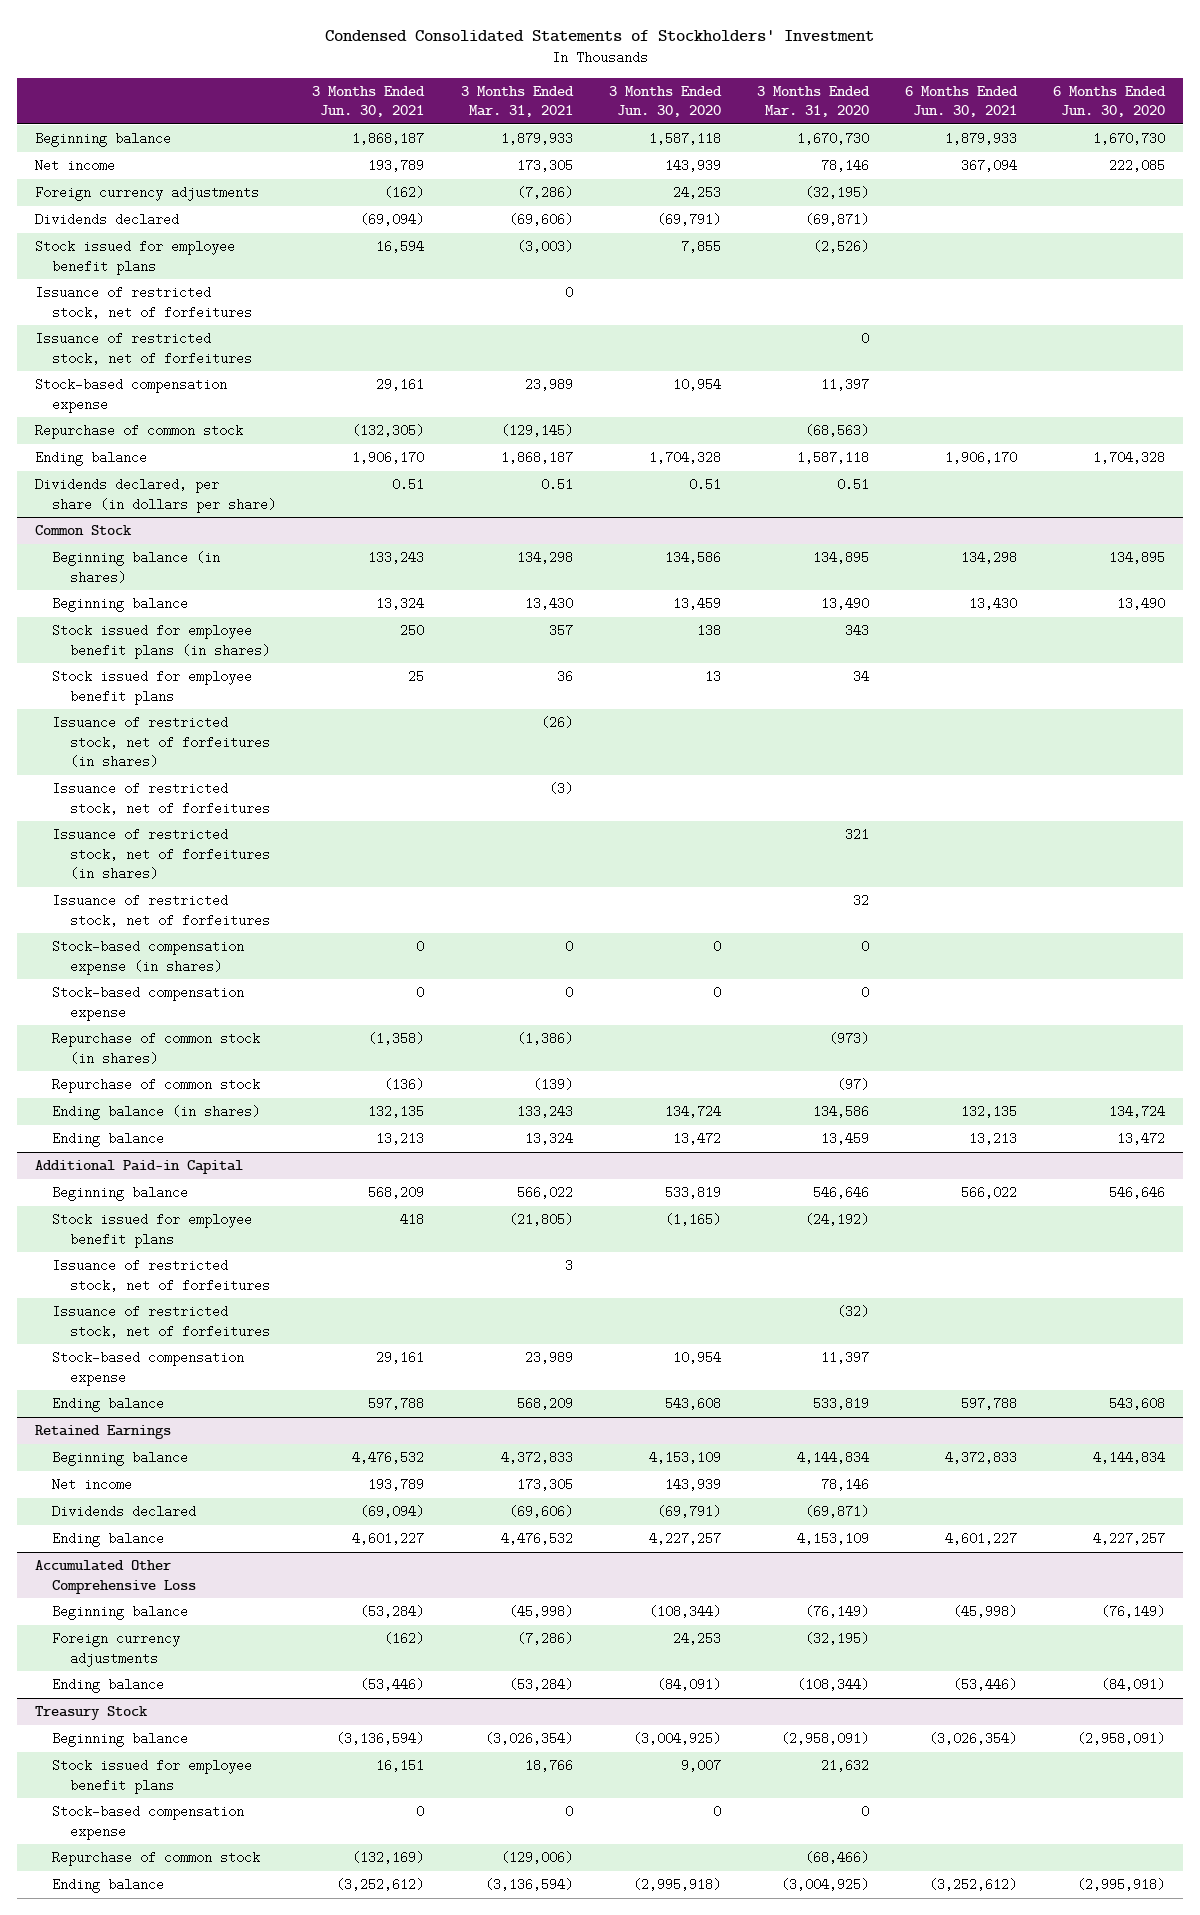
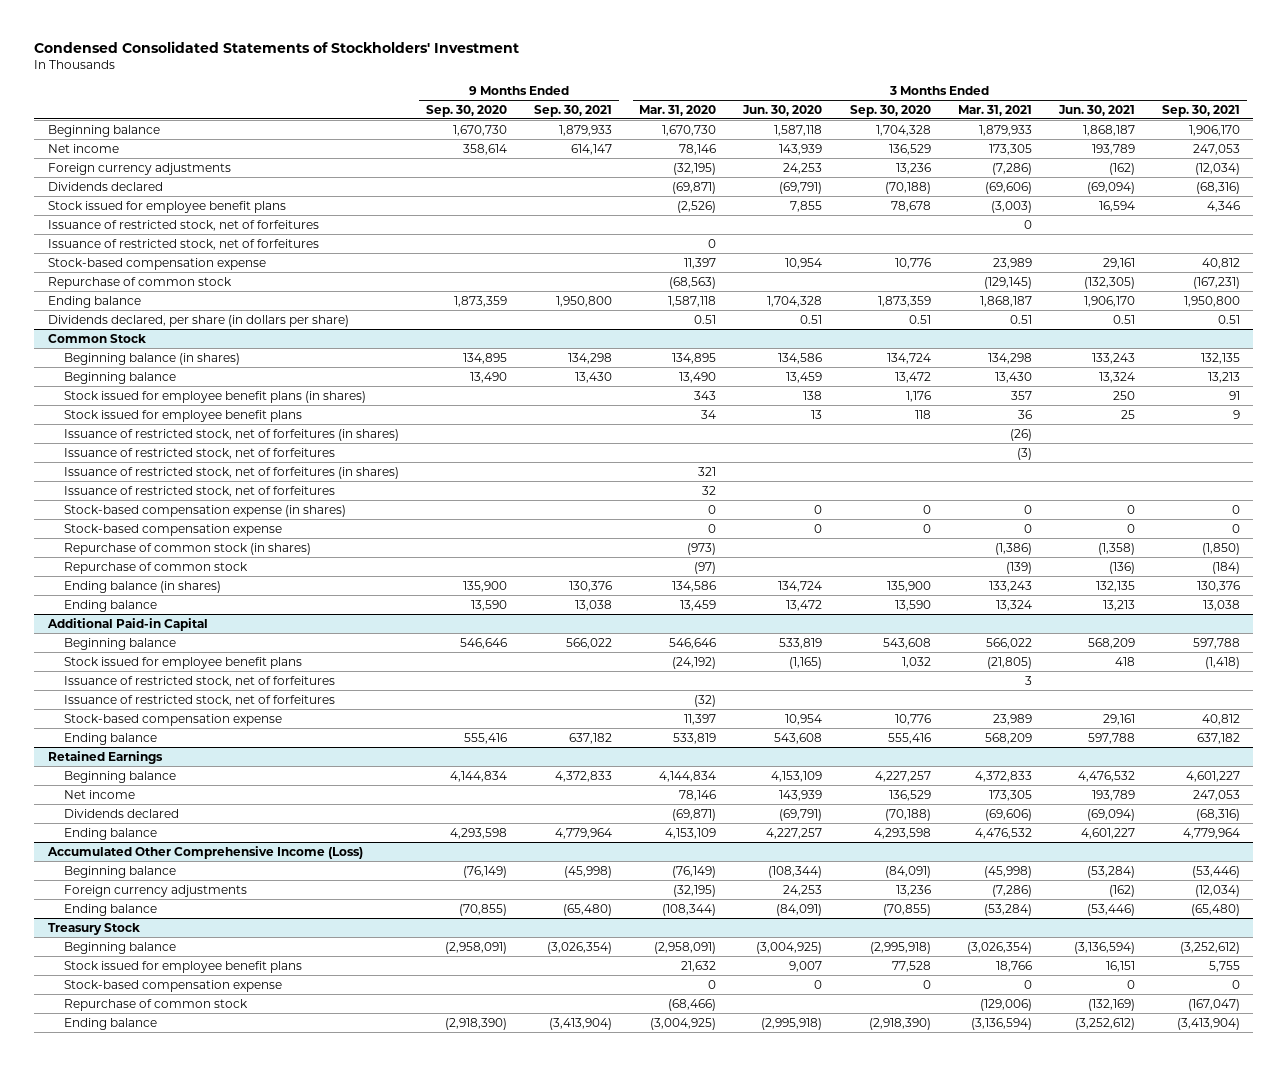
- | 3 Months Ended Jun. 30, 2021 | 3 Months Ended Mar. 31, 2021 | 3 Months Ended Jun. 30, 2020 | 3 Months Ended Mar. 31, 2020 | 6 Months Ended Jun. 30, 2021 | 6 Months Ended Jun. 30, 2020
+ | 9 Months Ended Sep. 30, 2020 | 9 Months Ended Sep. 30, 2021 | 3 Months Ended Mar. 31, 2020 | 3 Months Ended Jun. 30, 2020 | 3 Months Ended Sep. 30, 2020 | 3 Months Ended Mar. 31, 2021 | 3 Months Ended Jun. 30, 2021 | 3 Months Ended Sep. 30, 2021
- Accumulated Other Comprehensive Loss
+ Accumulated Other Comprehensive Income (Loss)

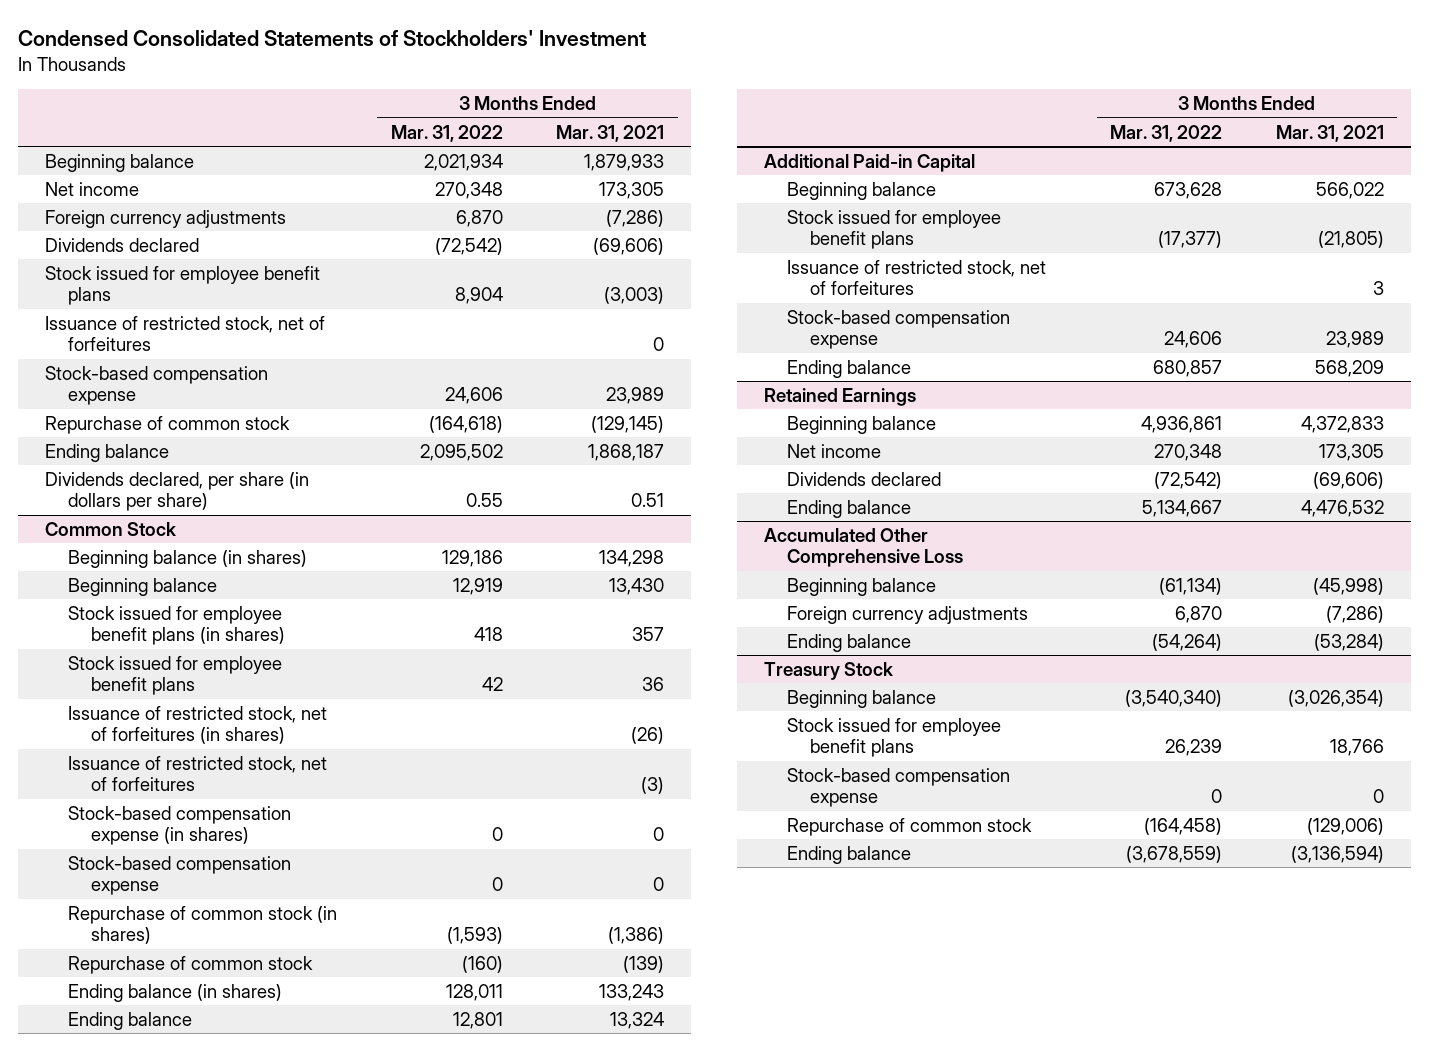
- | 9 Months Ended Sep. 30, 2020 | 9 Months Ended Sep. 30, 2021 | 3 Months Ended Mar. 31, 2020 | 3 Months Ended Jun. 30, 2020 | 3 Months Ended Sep. 30, 2020 | 3 Months Ended Mar. 31, 2021 | 3 Months Ended Jun. 30, 2021 | 3 Months Ended Sep. 30, 2021
+ | 3 Months Ended Mar. 31, 2022 | 3 Months Ended Mar. 31, 2021
- Issuance of restricted stock, net of forfeitures | | | 0 | | | | |
@ Common Stock
- Issuance of restricted stock, net of forfeitures (in shares) | | | 321 | | | | |
- Issuance of restricted stock, net of forfeitures | | | 32 | | | | |
@ Additional Paid-in Capital
- Issuance of restricted stock, net of forfeitures | | | (32) | | | | |
- Accumulated Other Comprehensive Income (Loss)
+ Accumulated Other Comprehensive Loss

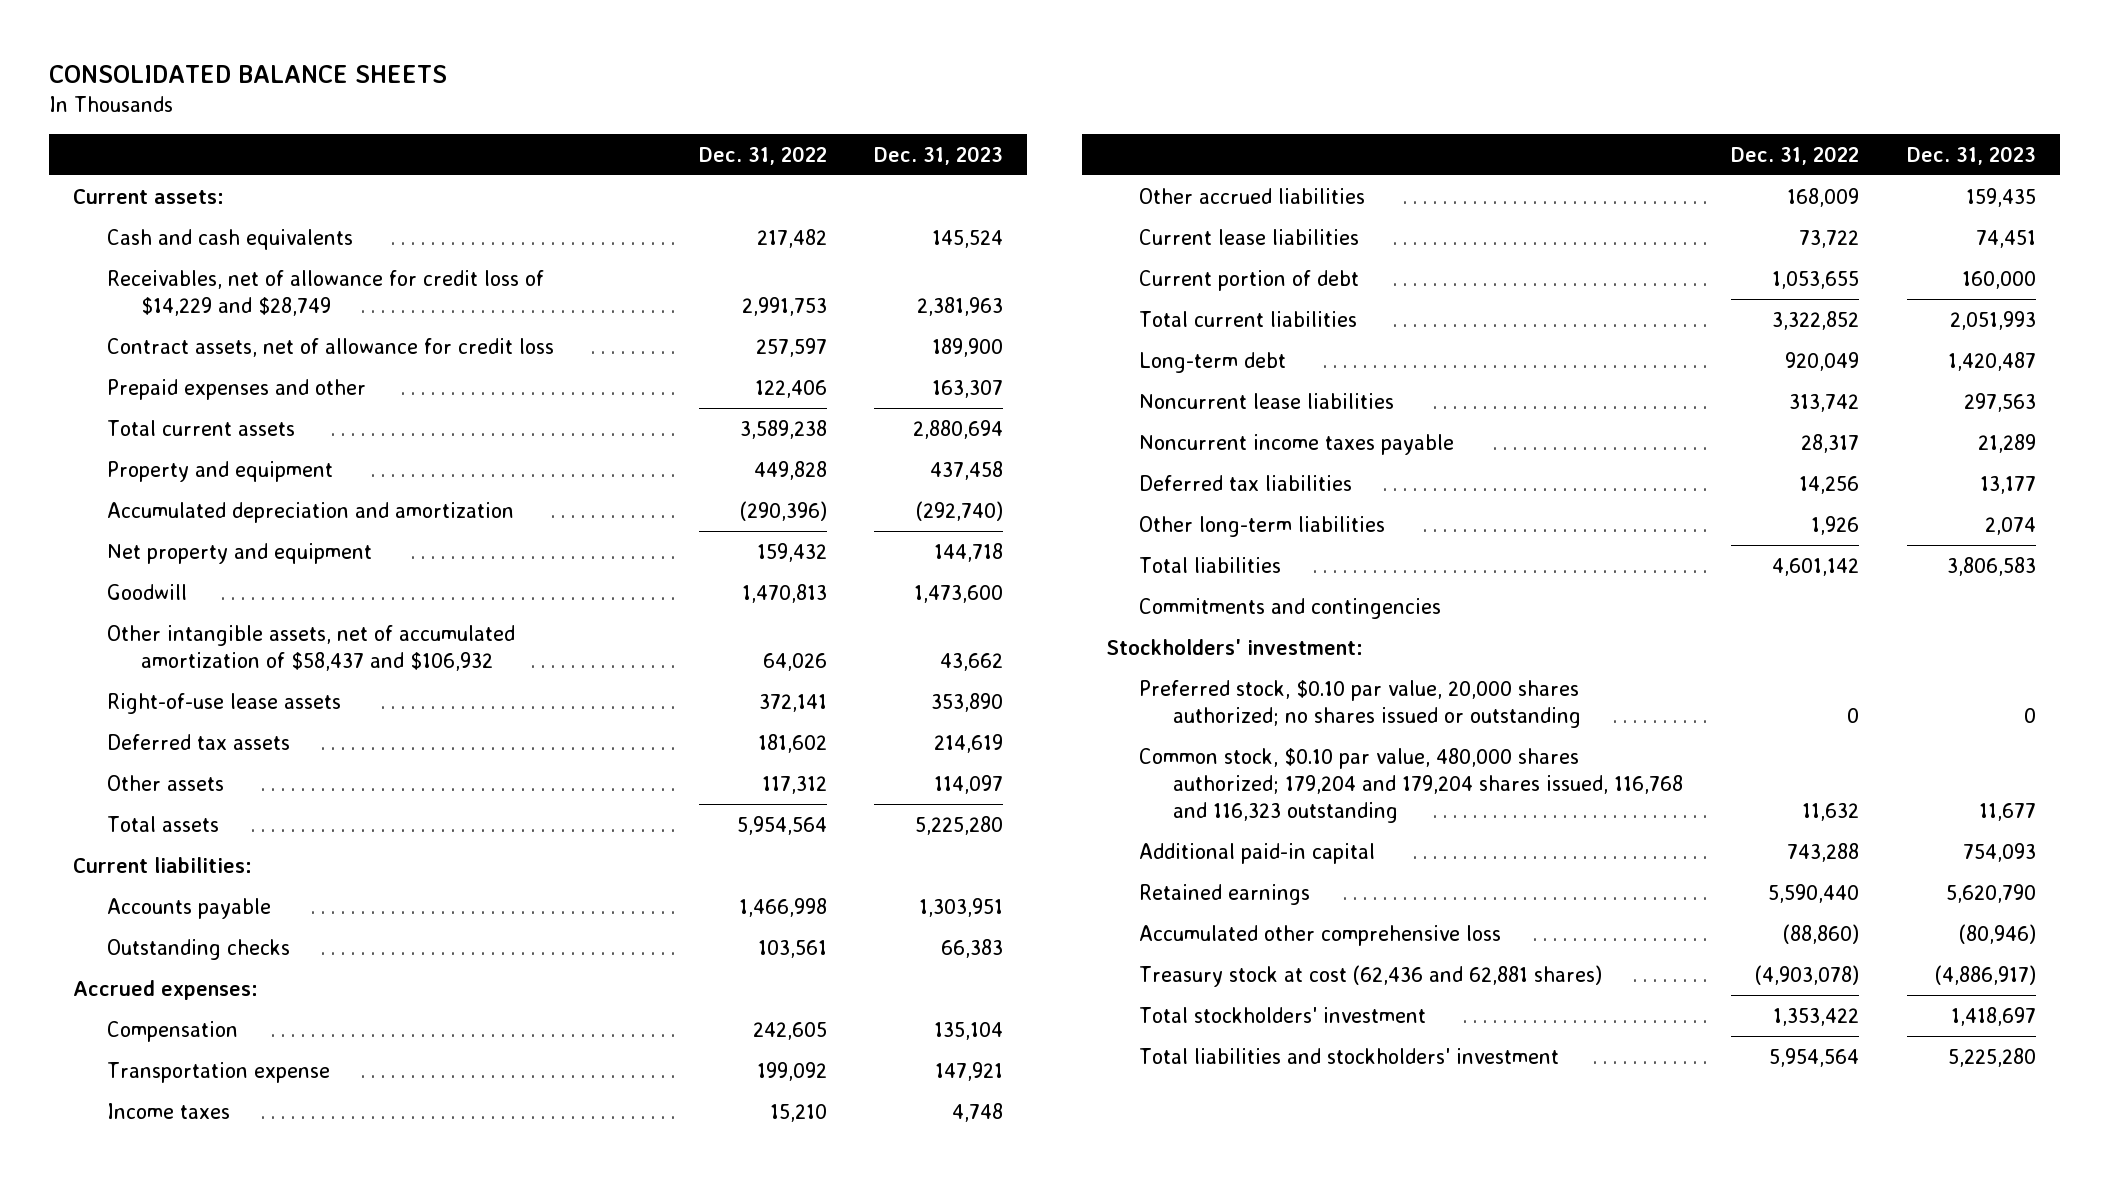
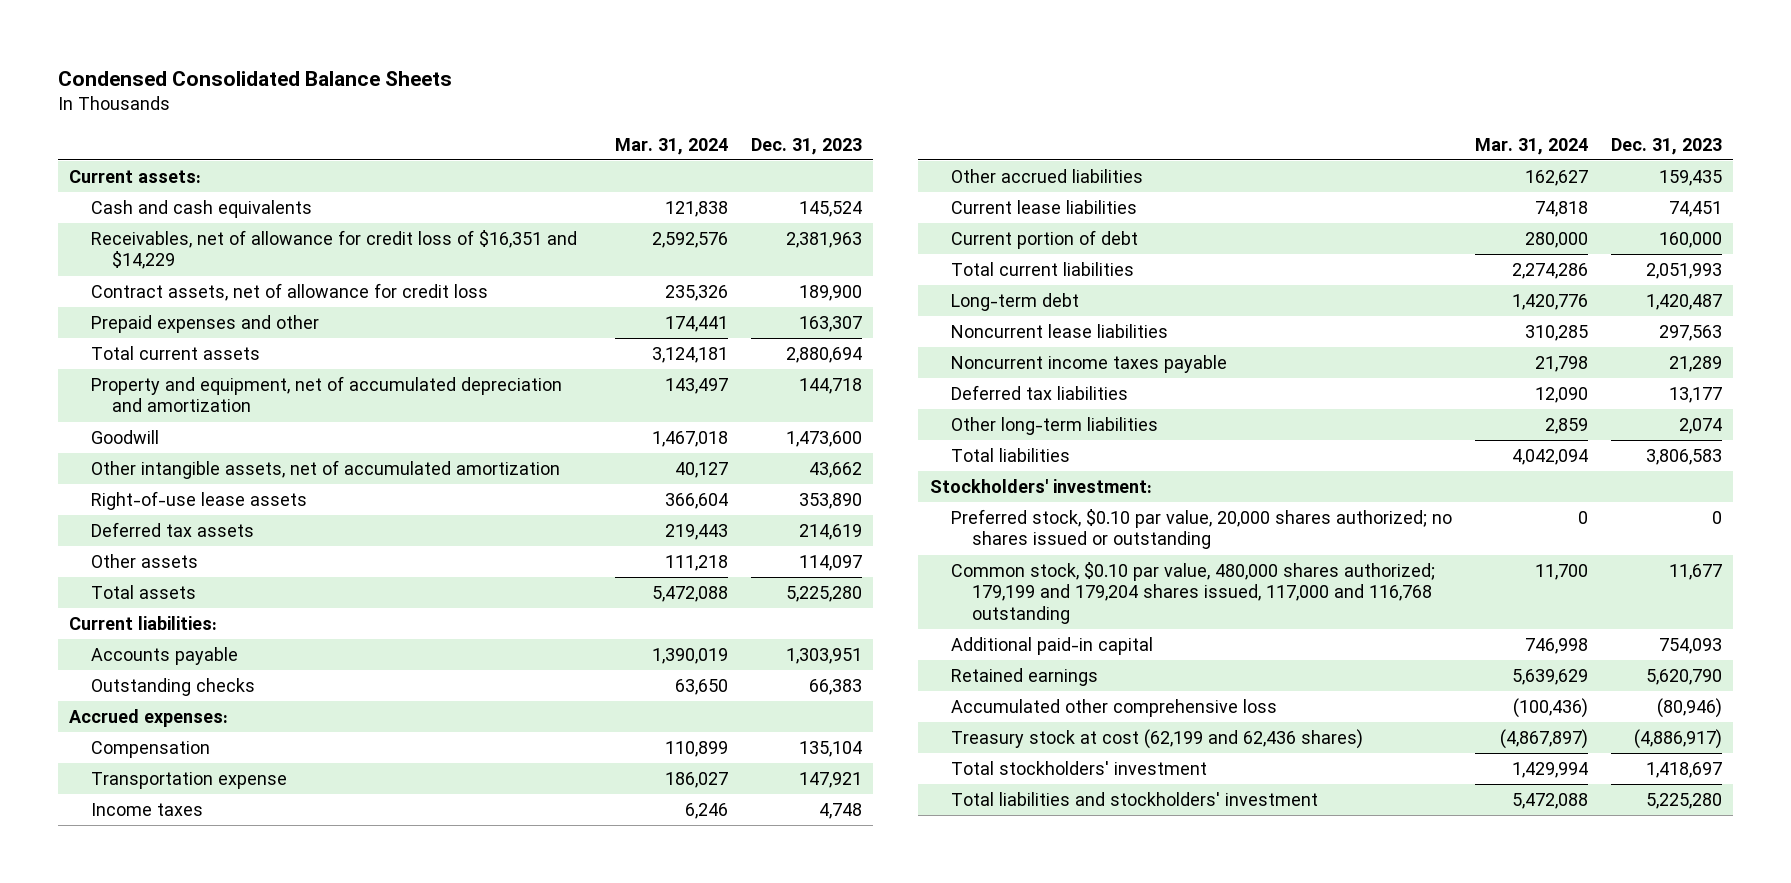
- CONSOLIDATED BALANCE SHEETS
+ Condensed Consolidated Balance Sheets
- | Dec. 31, 2022 | Dec. 31, 2023
+ | Mar. 31, 2024 | Dec. 31, 2023
- Receivables, net of allowance for credit loss of $14,229 and $28,749 | 2,991,753 | 2,381,963
+ Receivables, net of allowance for credit loss of $16,351 and $14,229 | 2,592,576 | 2,381,963
- Property and equipment | 449,828 | 437,458
- Accumulated depreciation and amortization | (290,396) | (292,740)
- Net property and equipment | 159,432 | 144,718
+ Property and equipment, net of accumulated depreciation and amortization | 143,497 | 144,718
- Other intangible assets, net of accumulated amortization of $58,437 and $106,932 | 64,026 | 43,662
+ Other intangible assets, net of accumulated amortization | 40,127 | 43,662
- Commitments and contingencies
- Common stock, $0.10 par value, 480,000 shares authorized; 179,204 and 179,204 shares issued, 116,768 and 116,323 outstanding | 11,632 | 11,677
+ Common stock, $0.10 par value, 480,000 shares authorized; 179,199 and 179,204 shares issued, 117,000 and 116,768 outstanding | 11,700 | 11,677
- Treasury stock at cost (62,436 and 62,881 shares) | (4,903,078) | (4,886,917)
+ Treasury stock at cost (62,199 and 62,436 shares) | (4,867,897) | (4,886,917)

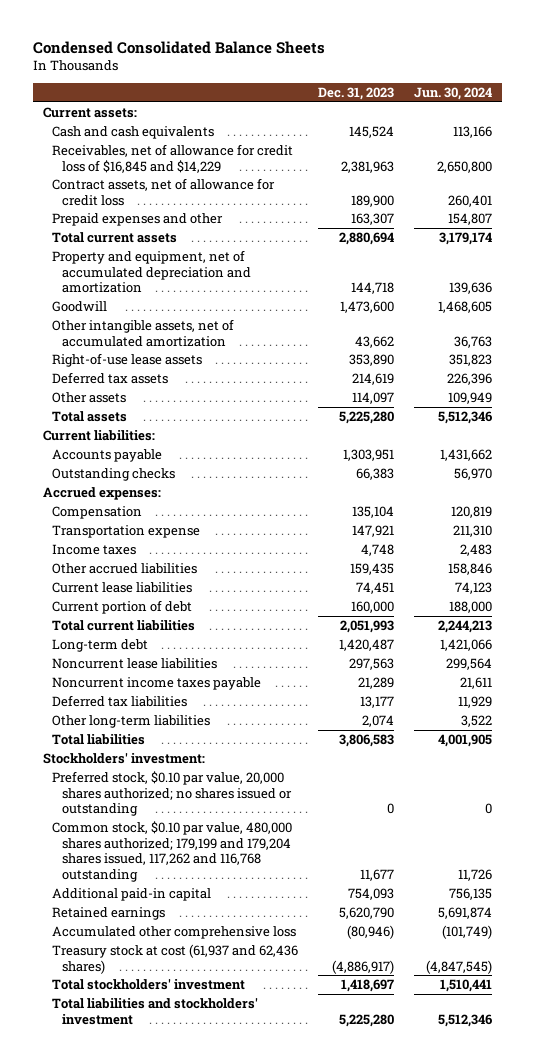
- | Mar. 31, 2024 | Dec. 31, 2023
+ | Dec. 31, 2023 | Jun. 30, 2024
- Receivables, net of allowance for credit loss of $16,351 and $14,229 | 2,592,576 | 2,381,963
+ Receivables, net of allowance for credit loss of $16,845 and $14,229 | 2,381,963 | 2,650,800
- Common stock, $0.10 par value, 480,000 shares authorized; 179,199 and 179,204 shares issued, 117,000 and 116,768 outstanding | 11,700 | 11,677
+ Common stock, $0.10 par value, 480,000 shares authorized; 179,199 and 179,204 shares issued, 117,262 and 116,768 outstanding | 11,677 | 11,726
- Treasury stock at cost (62,199 and 62,436 shares) | (4,867,897) | (4,886,917)
+ Treasury stock at cost (61,937 and 62,436 shares) | (4,886,917) | (4,847,545)

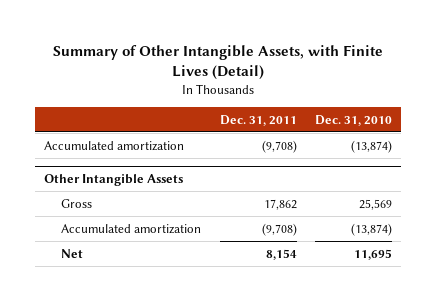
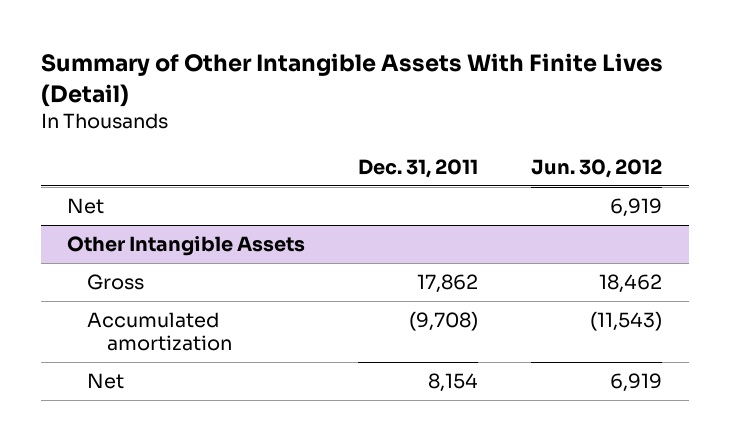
- Summary of Other Intangible Assets, with Finite Lives (Detail)
+ Summary of Other Intangible Assets With Finite Lives (Detail)
- | Dec. 31, 2011 | Dec. 31, 2010
+ | Dec. 31, 2011 | Jun. 30, 2012
- Accumulated amortization | (9,708) | (13,874)
+ Net | | 6,919

